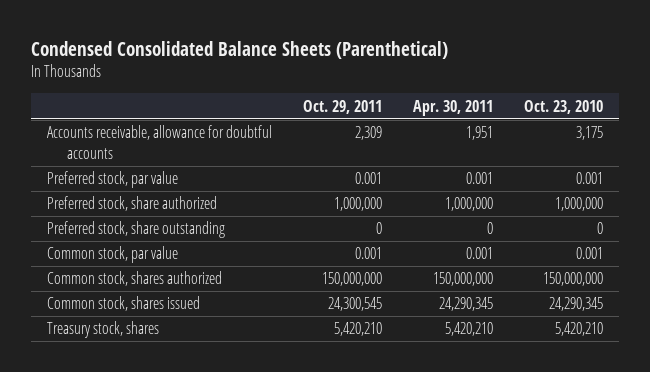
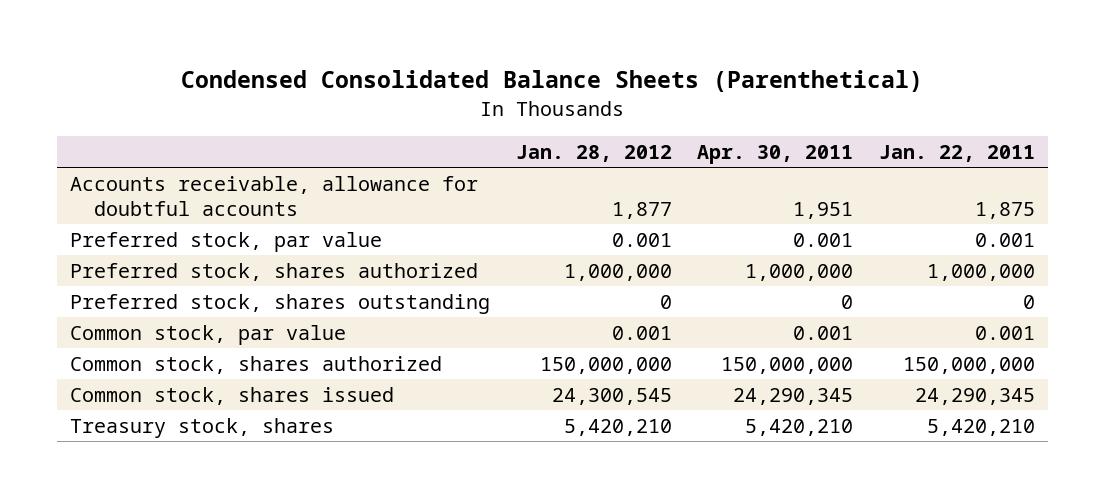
- | Oct. 29, 2011 | Apr. 30, 2011 | Oct. 23, 2010
+ | Jan. 28, 2012 | Apr. 30, 2011 | Jan. 22, 2011
- Preferred stock, share authorized | 1,000,000 | 1,000,000 | 1,000,000
- Preferred stock, share outstanding | 0 | 0 | 0
+ Preferred stock, shares authorized | 1,000,000 | 1,000,000 | 1,000,000
+ Preferred stock, shares outstanding | 0 | 0 | 0

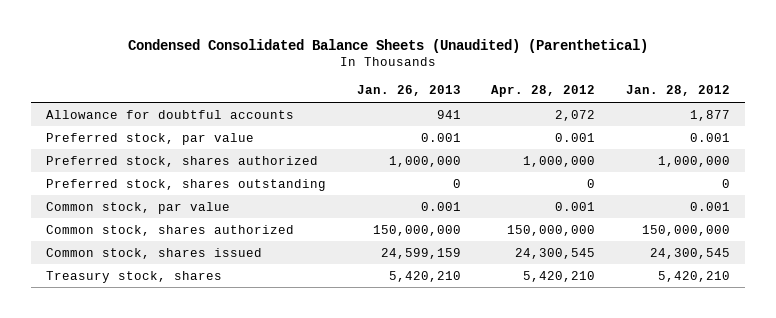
- Condensed Consolidated Balance Sheets (Parenthetical)
+ Condensed Consolidated Balance Sheets (Unaudited) (Parenthetical)
- | Jan. 28, 2012 | Apr. 30, 2011 | Jan. 22, 2011
+ | Jan. 26, 2013 | Apr. 28, 2012 | Jan. 28, 2012
- Accounts receivable, allowance for doubtful accounts | 1,877 | 1,951 | 1,875
+ Allowance for doubtful accounts | 941 | 2,072 | 1,877

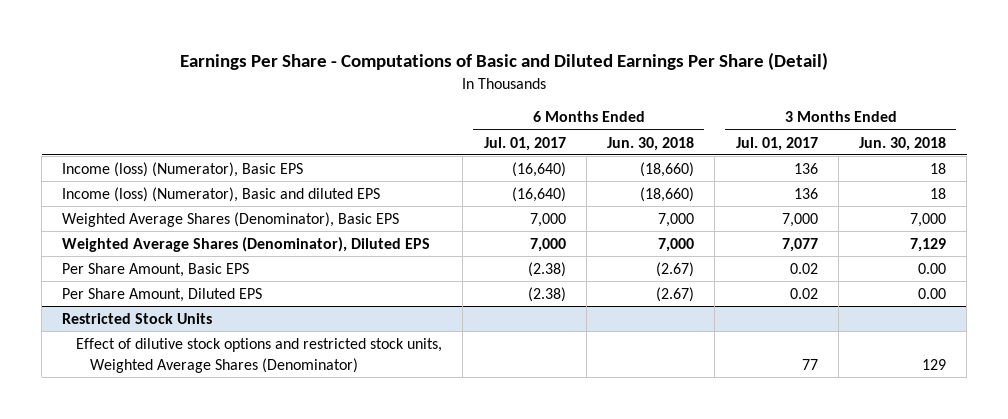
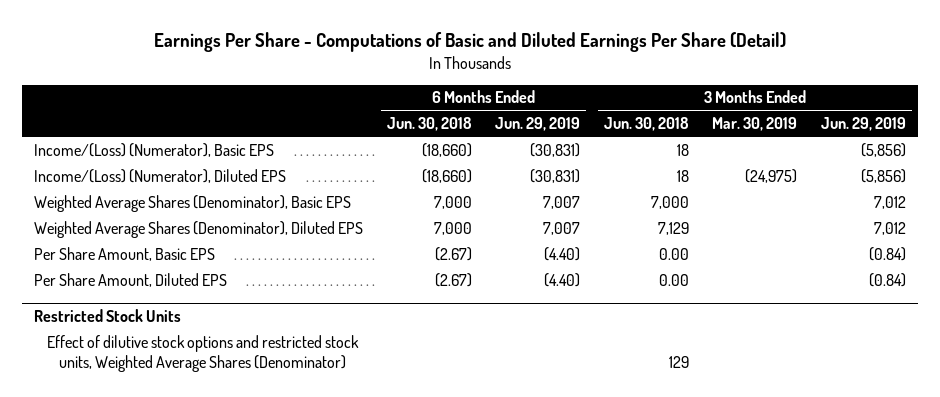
- | 6 Months Ended Jul. 01, 2017 | 6 Months Ended Jun. 30, 2018 | 3 Months Ended Jul. 01, 2017 | 3 Months Ended Jun. 30, 2018
+ | 6 Months Ended Jun. 30, 2018 | 6 Months Ended Jun. 29, 2019 | 3 Months Ended Jun. 30, 2018 | 3 Months Ended Mar. 30, 2019 | 3 Months Ended Jun. 29, 2019
- Income (loss) (Numerator), Basic EPS | (16,640) | (18,660) | 136 | 18
- Income (loss) (Numerator), Basic and diluted EPS | (16,640) | (18,660) | 136 | 18
+ Income/(Loss) (Numerator), Basic EPS | (18,660) | (30,831) | 18 | | (5,856)
+ Income/(Loss) (Numerator), Diluted EPS | (18,660) | (30,831) | 18 | (24,975) | (5,856)

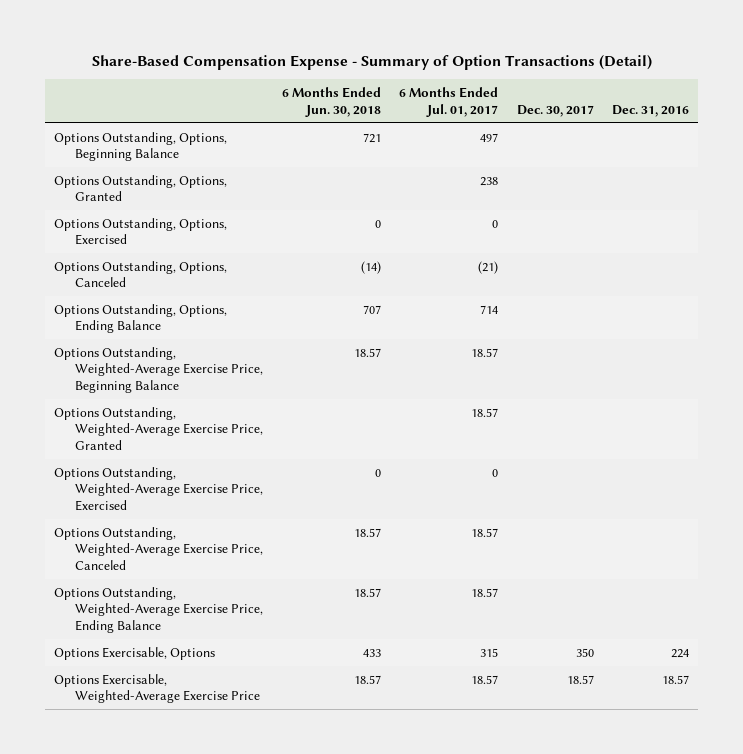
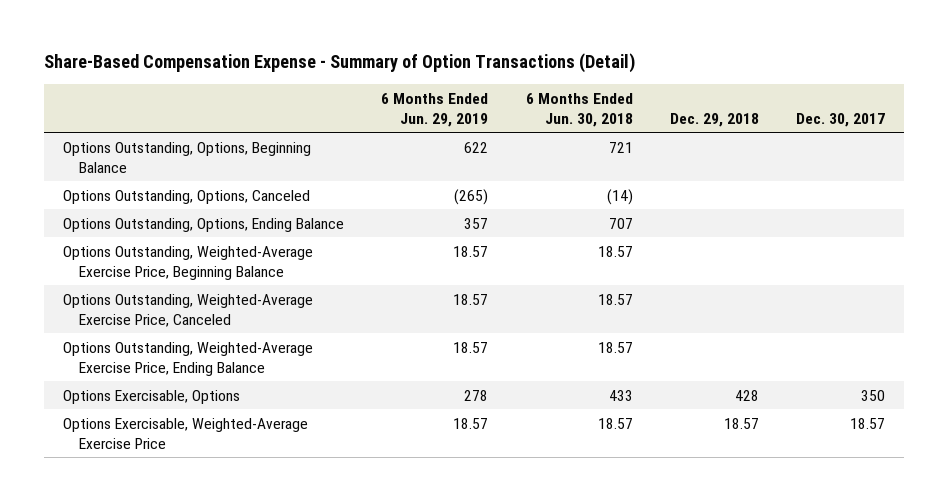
- | 6 Months Ended Jun. 30, 2018 | 6 Months Ended Jul. 01, 2017 | Dec. 30, 2017 | Dec. 31, 2016
+ | 6 Months Ended Jun. 29, 2019 | 6 Months Ended Jun. 30, 2018 | Dec. 29, 2018 | Dec. 30, 2017
- Options Outstanding, Options, Granted | | 238 | |
- Options Outstanding, Options, Exercised | 0 | 0 | |
- Options Outstanding, Weighted-Average Exercise Price, Granted | | 18.57 | |
- Options Outstanding, Weighted-Average Exercise Price, Exercised | 0 | 0 | |

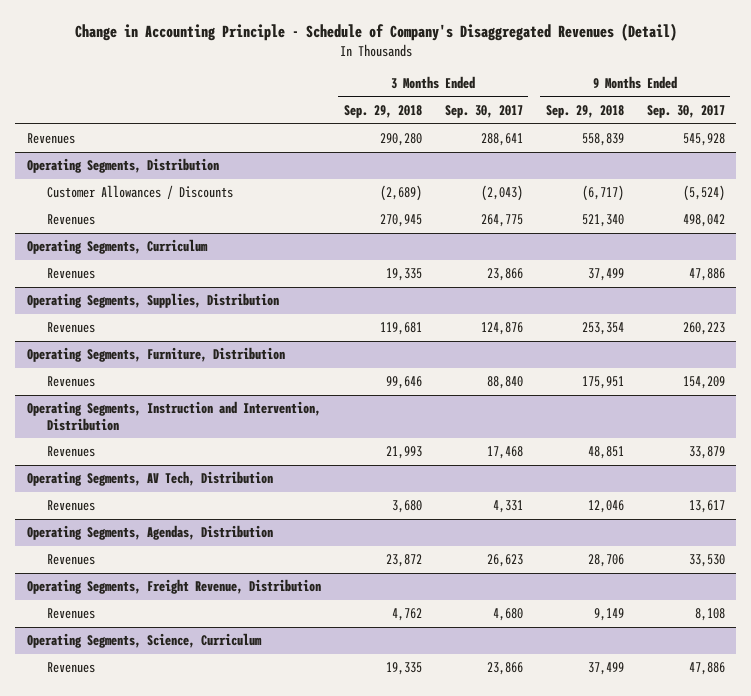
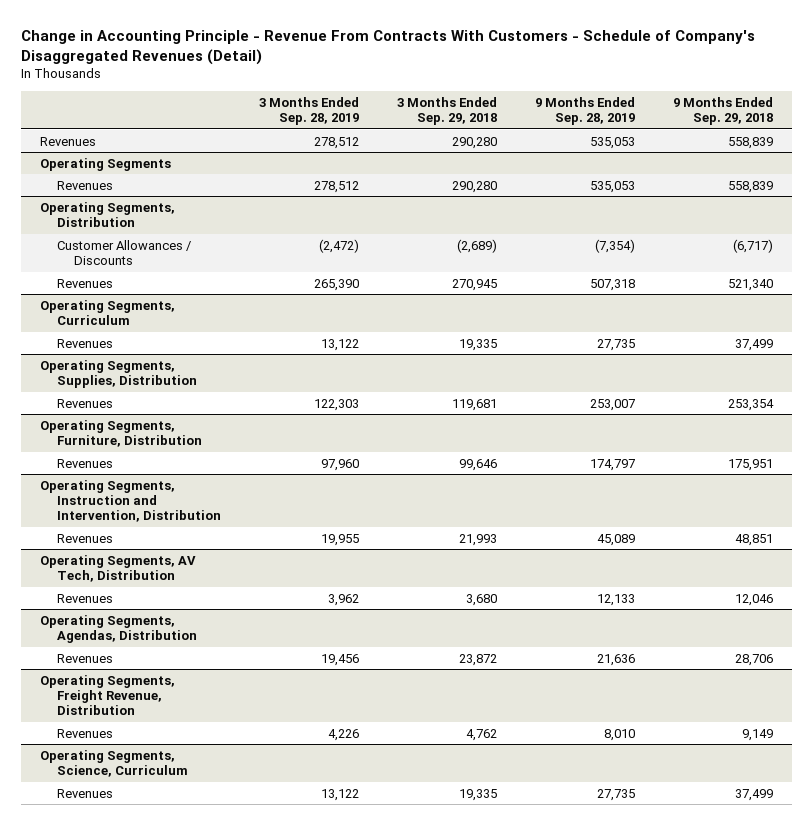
- Change in Accounting Principle - Schedule of Company's Disaggregated Revenues (Detail)
+ Change in Accounting Principle - Revenue From Contracts With Customers - Schedule of Company's Disaggregated Revenues (Detail)
- | 3 Months Ended Sep. 29, 2018 | 3 Months Ended Sep. 30, 2017 | 9 Months Ended Sep. 29, 2018 | 9 Months Ended Sep. 30, 2017
+ | 3 Months Ended Sep. 28, 2019 | 3 Months Ended Sep. 29, 2018 | 9 Months Ended Sep. 28, 2019 | 9 Months Ended Sep. 29, 2018
+ Operating Segments
+ Revenues | 278,512 | 290,280 | 535,053 | 558,839

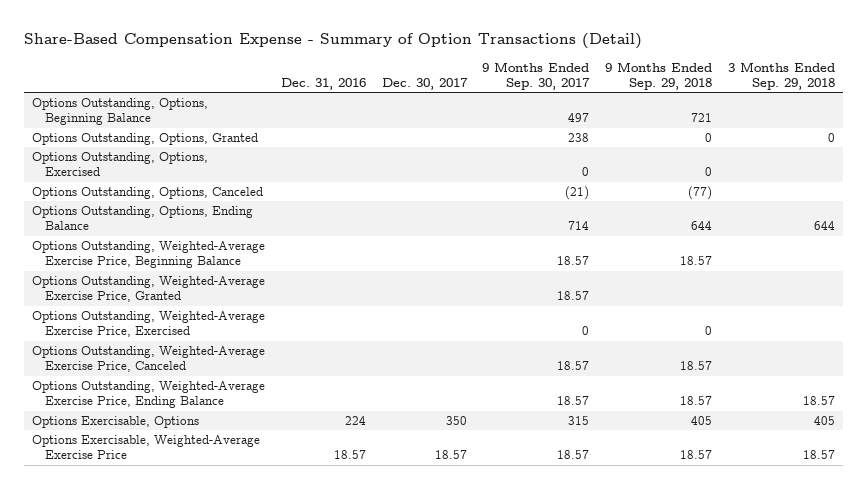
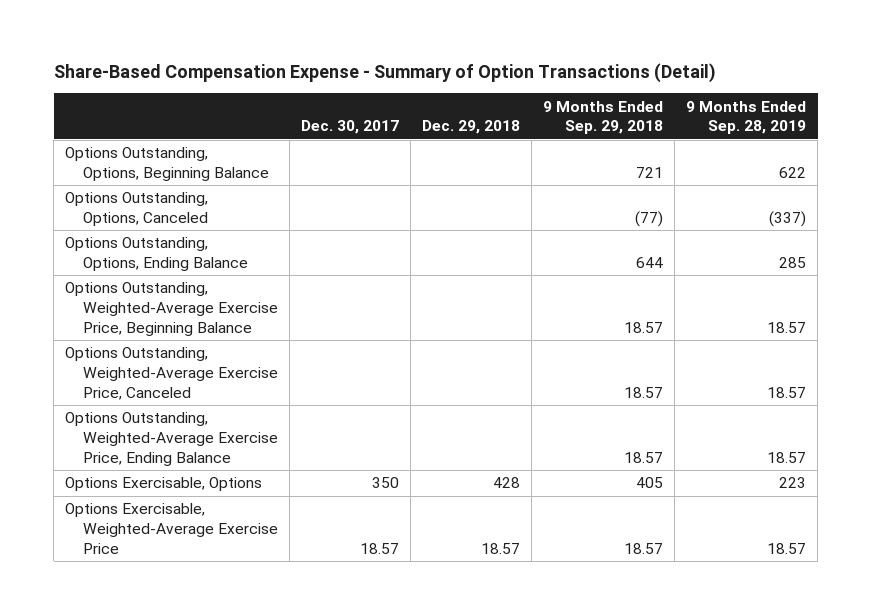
- | Dec. 31, 2016 | Dec. 30, 2017 | 9 Months Ended Sep. 30, 2017 | 9 Months Ended Sep. 29, 2018 | 3 Months Ended Sep. 29, 2018
+ | Dec. 30, 2017 | Dec. 29, 2018 | 9 Months Ended Sep. 29, 2018 | 9 Months Ended Sep. 28, 2019
- Options Outstanding, Options, Granted | | | 238 | 0 | 0
- Options Outstanding, Options, Exercised | | | 0 | 0 |
- Options Outstanding, Weighted-Average Exercise Price, Granted | | | 18.57 | |
- Options Outstanding, Weighted-Average Exercise Price, Exercised | | | 0 | 0 |

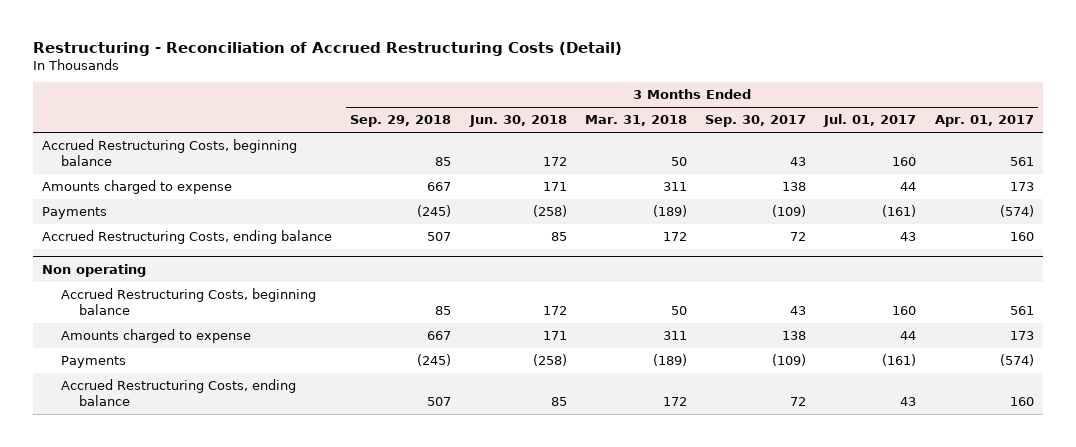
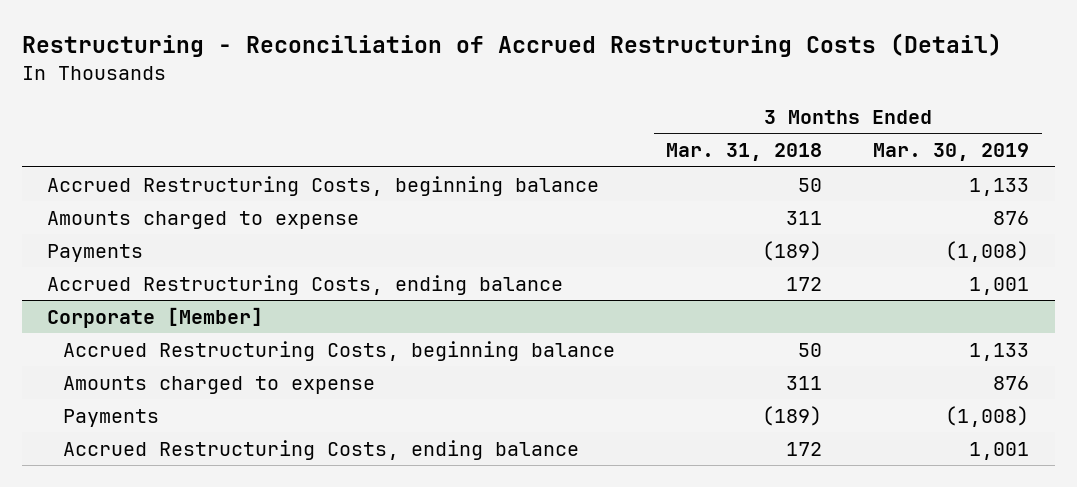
- | 3 Months Ended Sep. 29, 2018 | 3 Months Ended Jun. 30, 2018 | 3 Months Ended Mar. 31, 2018 | 3 Months Ended Sep. 30, 2017 | 3 Months Ended Jul. 01, 2017 | 3 Months Ended Apr. 01, 2017
+ | 3 Months Ended Mar. 31, 2018 | 3 Months Ended Mar. 30, 2019
- Non operating
+ Corporate [Member]

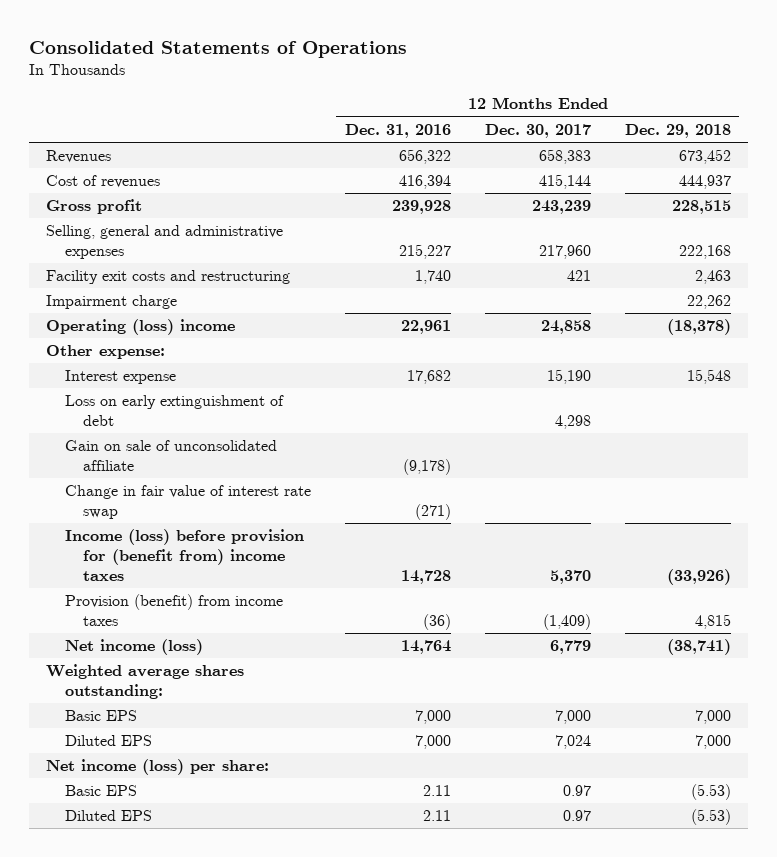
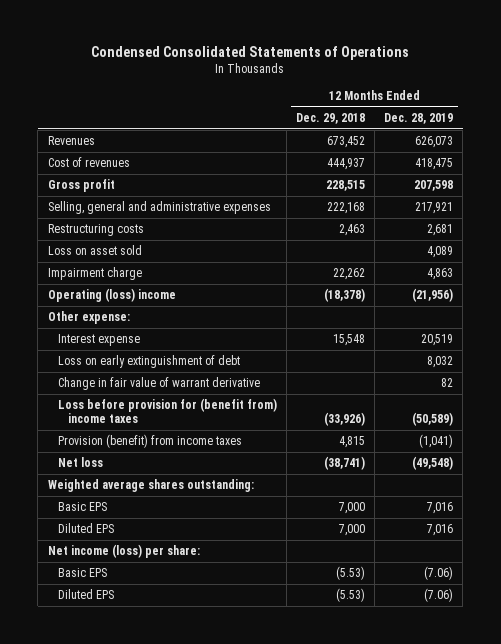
- Consolidated Statements of Operations
+ Condensed Consolidated Statements of Operations
- | 12 Months Ended Dec. 31, 2016 | 12 Months Ended Dec. 30, 2017 | 12 Months Ended Dec. 29, 2018
+ | 12 Months Ended Dec. 29, 2018 | 12 Months Ended Dec. 28, 2019
- Facility exit costs and restructuring | 1,740 | 421 | 2,463
+ Restructuring costs | 2,463 | 2,681
+ Loss on asset sold | | 4,089
- Gain on sale of unconsolidated affiliate | (9,178) | |
- Change in fair value of interest rate swap | (271) | |
- Income (loss) before provision for (benefit from) income taxes | 14,728 | 5,370 | (33,926)
+ Change in fair value of warrant derivative | | 82
+ Loss before provision for (benefit from) income taxes | (33,926) | (50,589)
- Net income (loss) | 14,764 | 6,779 | (38,741)
+ Net loss | (38,741) | (49,548)

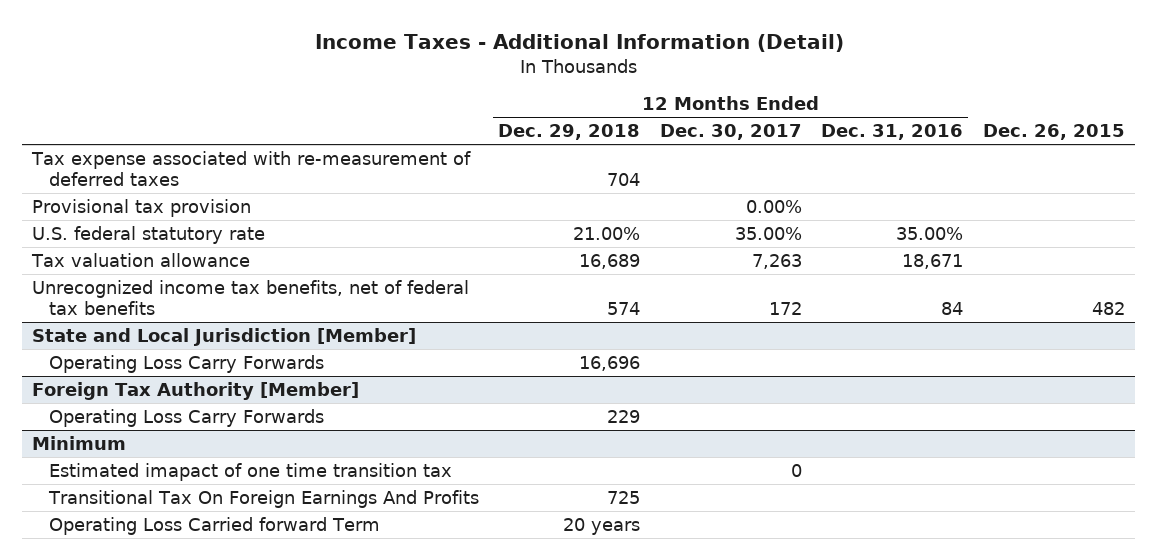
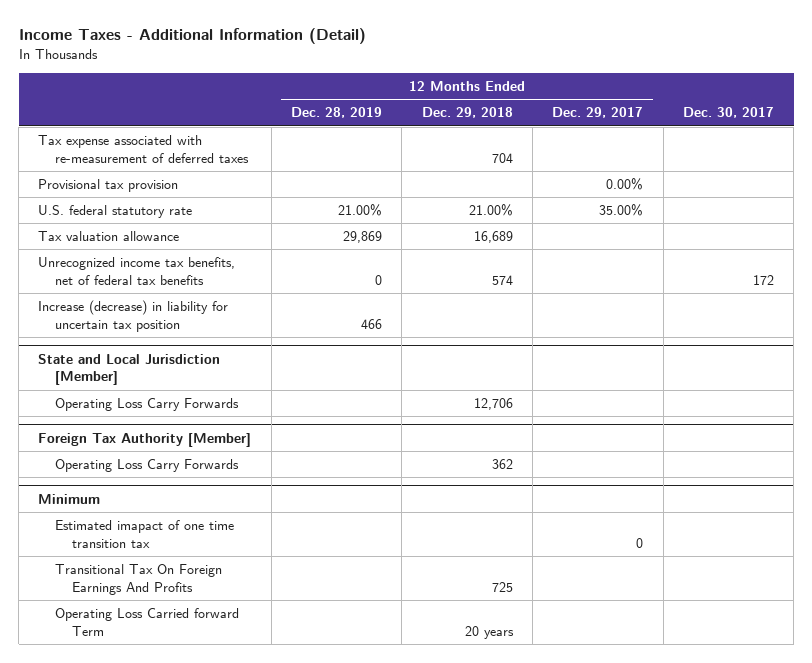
- | 12 Months Ended Dec. 29, 2018 | 12 Months Ended Dec. 30, 2017 | 12 Months Ended Dec. 31, 2016 | Dec. 26, 2015
+ | 12 Months Ended Dec. 28, 2019 | 12 Months Ended Dec. 29, 2018 | 12 Months Ended Dec. 29, 2017 | Dec. 30, 2017
+ Increase (decrease) in liability for uncertain tax position | 466 | | |
@ State and Local Jurisdiction [Member]
- Operating Loss Carry Forwards | 16,696 | | |
+ Operating Loss Carry Forwards | | 12,706 | |
@ Foreign Tax Authority [Member]
- Operating Loss Carry Forwards | 229 | | |
+ Operating Loss Carry Forwards | | 362 | |

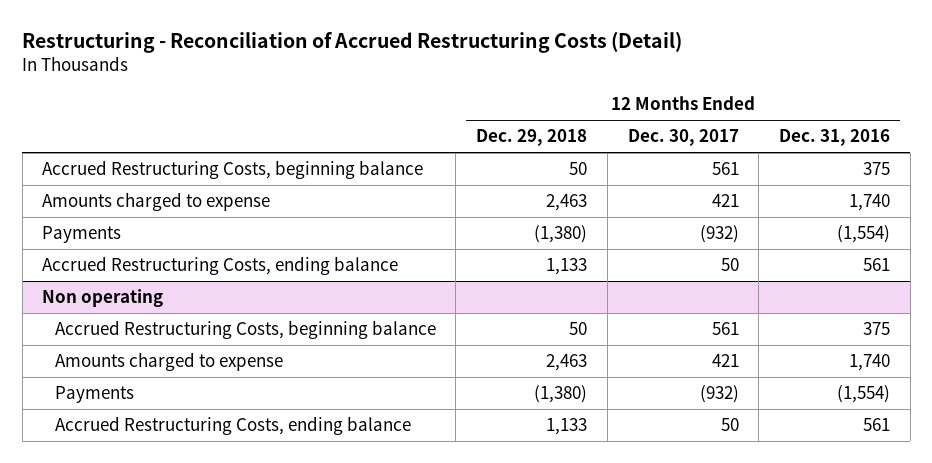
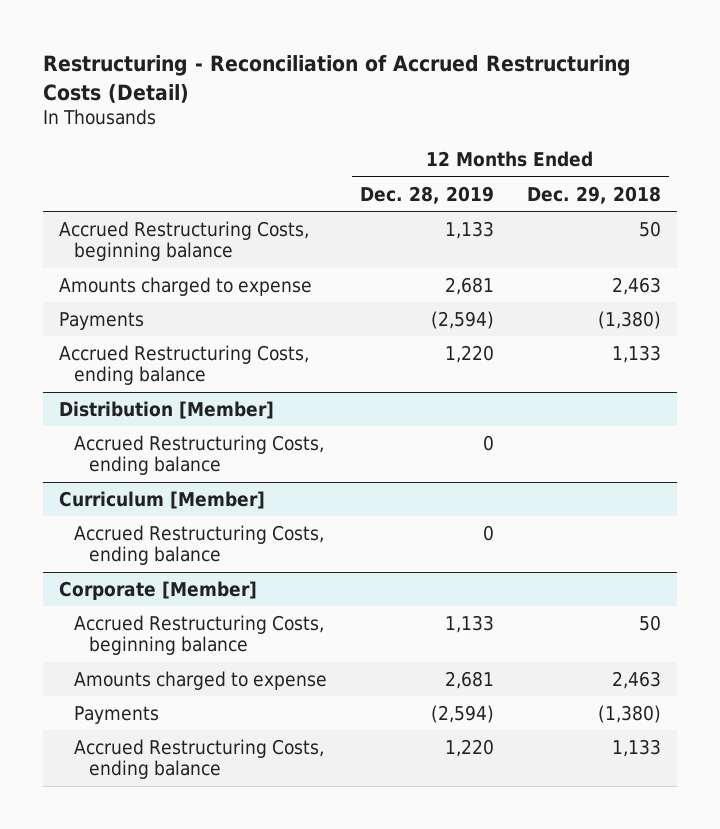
- | 12 Months Ended Dec. 29, 2018 | 12 Months Ended Dec. 30, 2017 | 12 Months Ended Dec. 31, 2016
+ | 12 Months Ended Dec. 28, 2019 | 12 Months Ended Dec. 29, 2018
- Non operating
+ Distribution [Member]
+ Accrued Restructuring Costs, ending balance | 0 |
+ Curriculum [Member]
+ Accrued Restructuring Costs, ending balance | 0 |
+ Corporate [Member]

